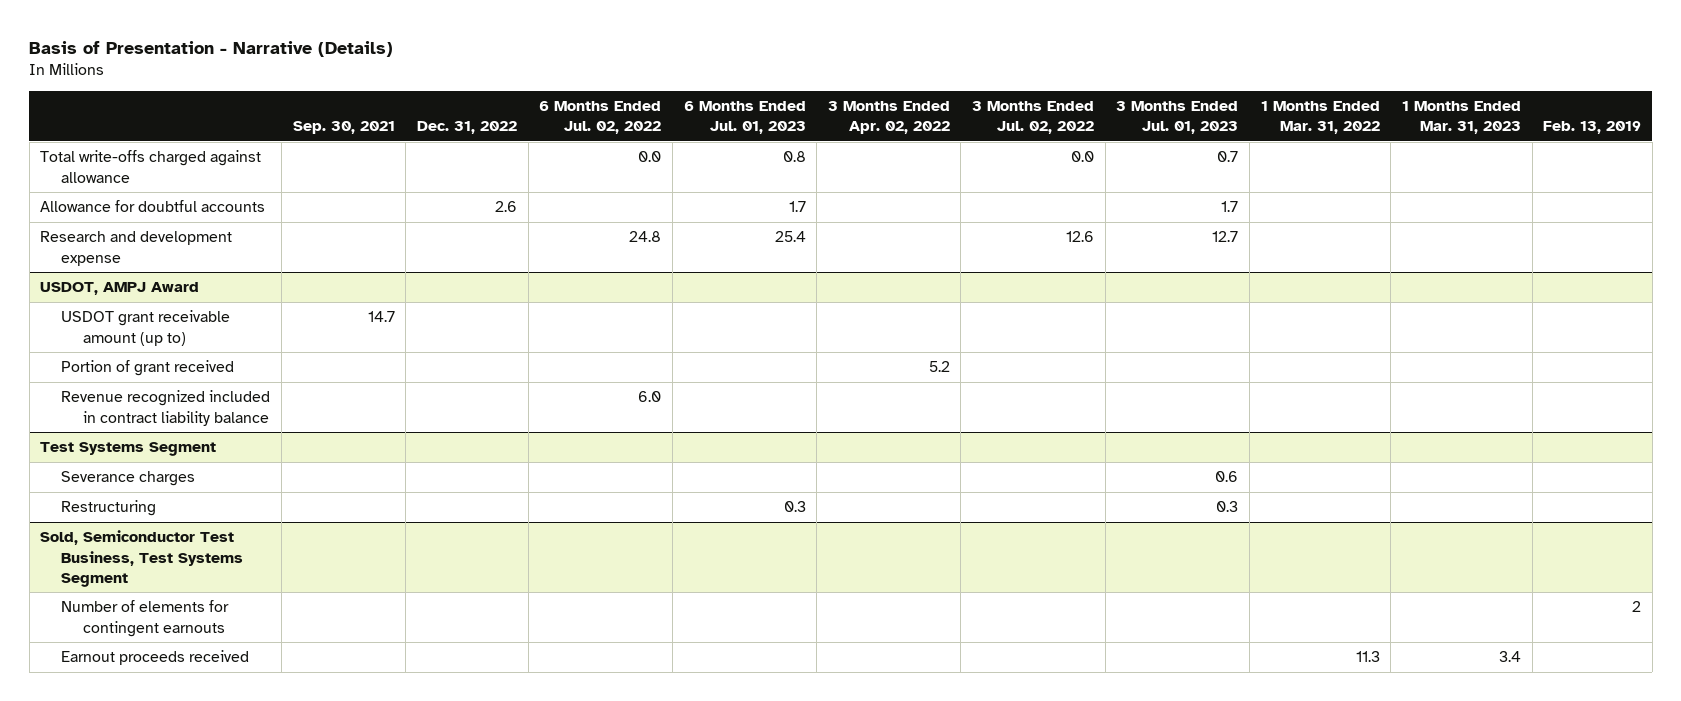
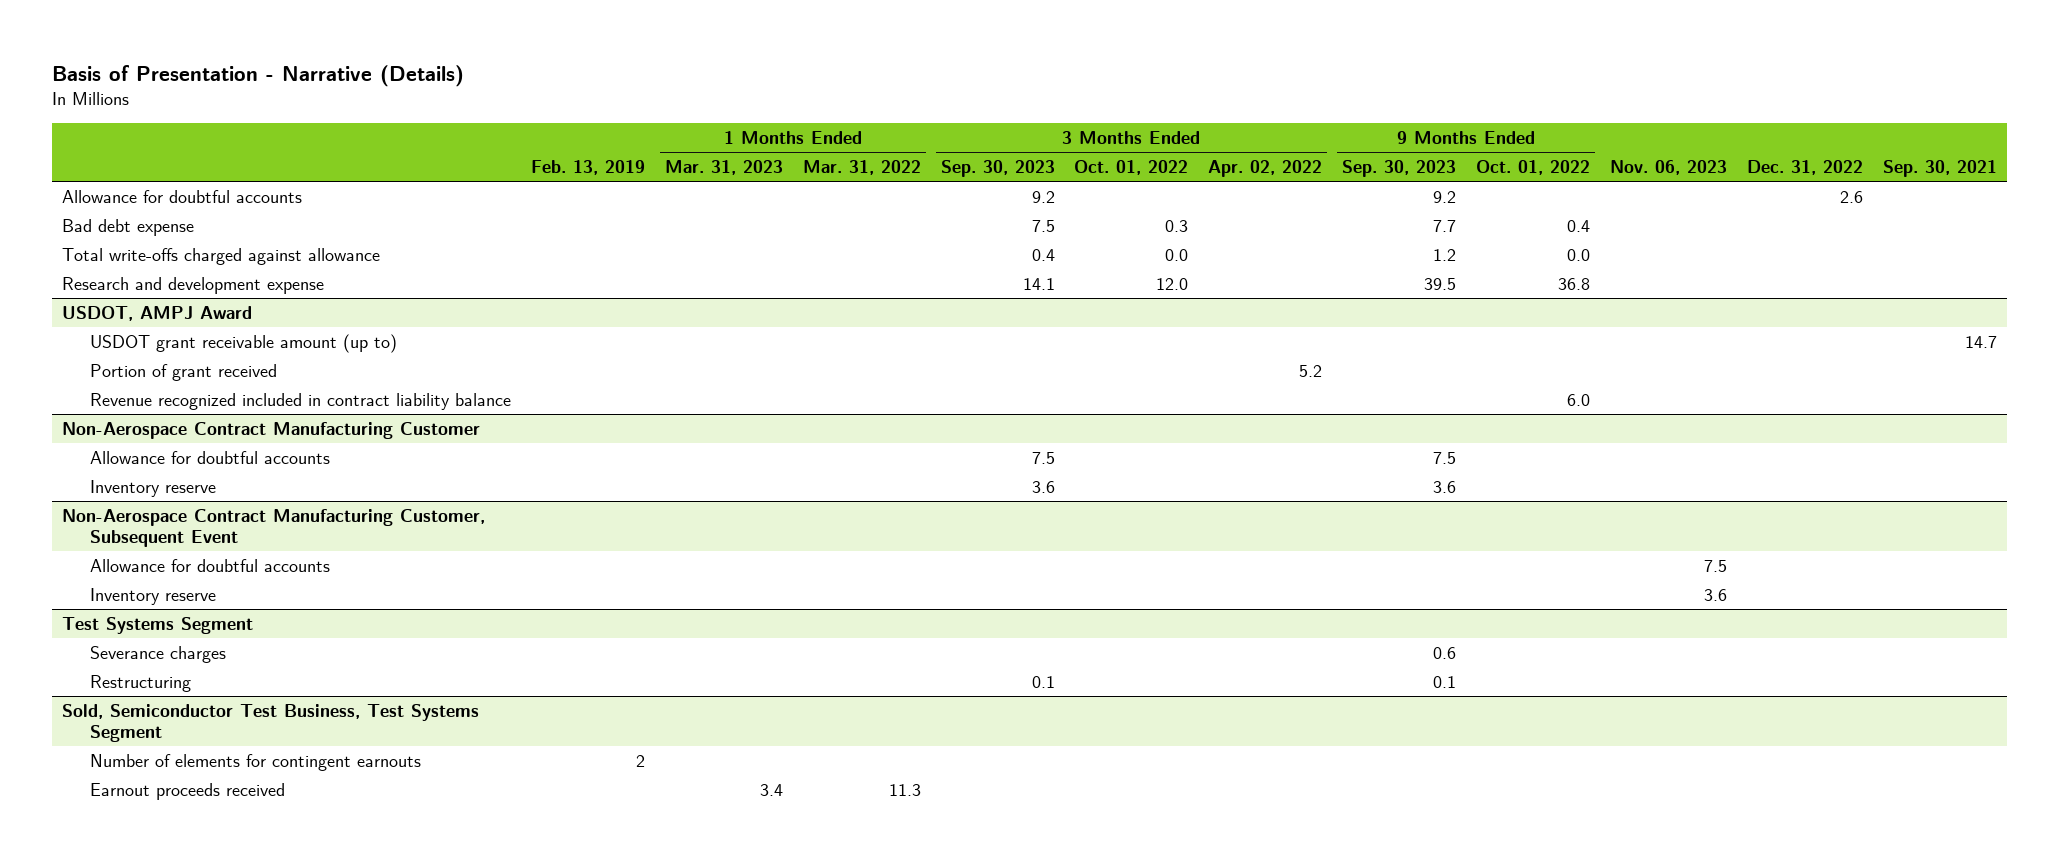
- | Sep. 30, 2021 | Dec. 31, 2022 | 6 Months Ended Jul. 02, 2022 | 6 Months Ended Jul. 01, 2023 | 3 Months Ended Apr. 02, 2022 | 3 Months Ended Jul. 02, 2022 | 3 Months Ended Jul. 01, 2023 | 1 Months Ended Mar. 31, 2022 | 1 Months Ended Mar. 31, 2023 | Feb. 13, 2019
+ | Feb. 13, 2019 | 1 Months Ended Mar. 31, 2023 | 1 Months Ended Mar. 31, 2022 | 3 Months Ended Sep. 30, 2023 | 3 Months Ended Oct. 01, 2022 | 3 Months Ended Apr. 02, 2022 | 9 Months Ended Sep. 30, 2023 | 9 Months Ended Oct. 01, 2022 | Nov. 06, 2023 | Dec. 31, 2022 | Sep. 30, 2021
+ Bad debt expense | | | | 7.5 | 0.3 | | 7.7 | 0.4 | | |
moved down: Total write-offs charged against allowance | | | | 0.4 | 0.0 | | 1.2 | 0.0 | | |
+ Non-Aerospace Contract Manufacturing Customer
+ Allowance for doubtful accounts | | | | 7.5 | | | 7.5 | | | |
+ Inventory reserve | | | | 3.6 | | | 3.6 | | | |
+ Non-Aerospace Contract Manufacturing Customer, Subsequent Event
+ Allowance for doubtful accounts | | | | | | | | | 7.5 | |
+ Inventory reserve | | | | | | | | | 3.6 | |

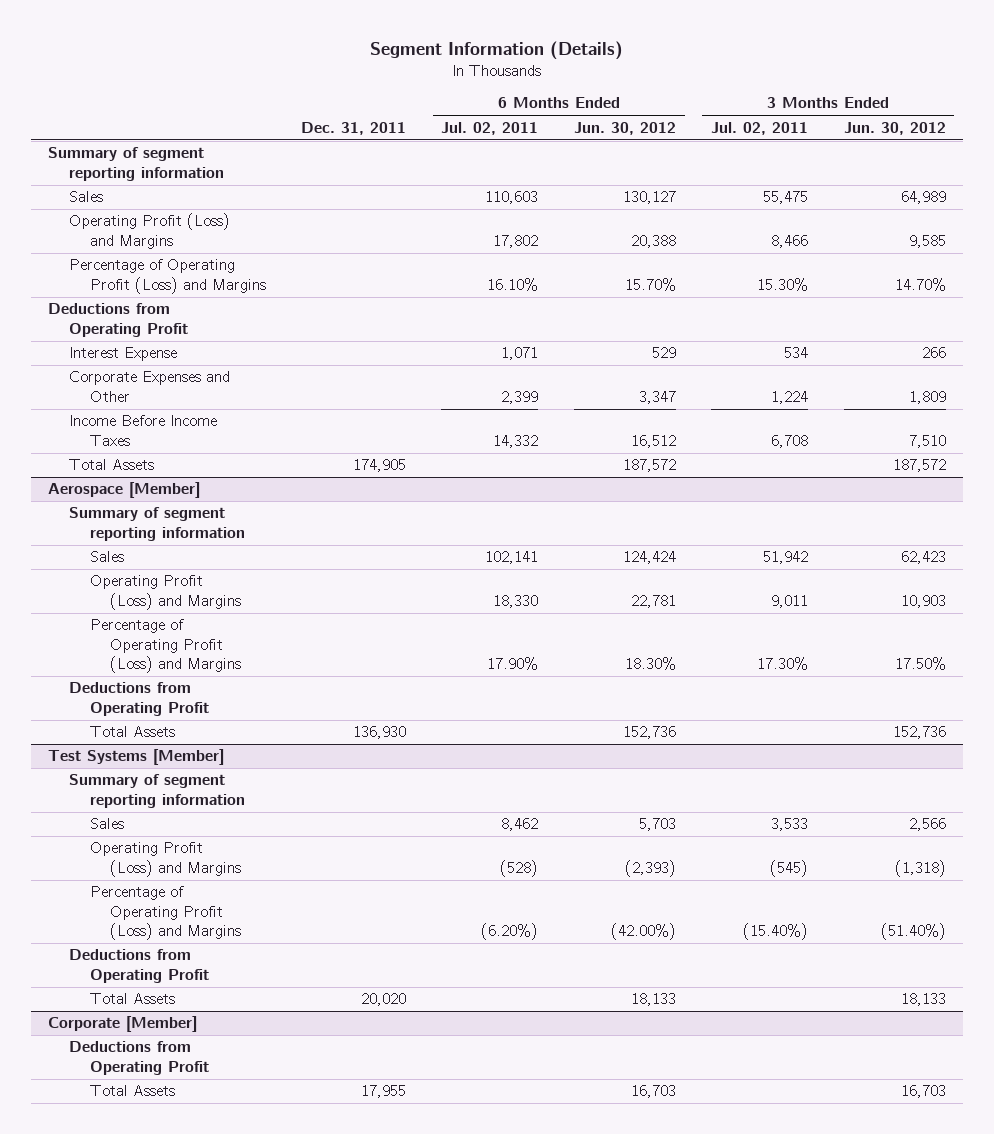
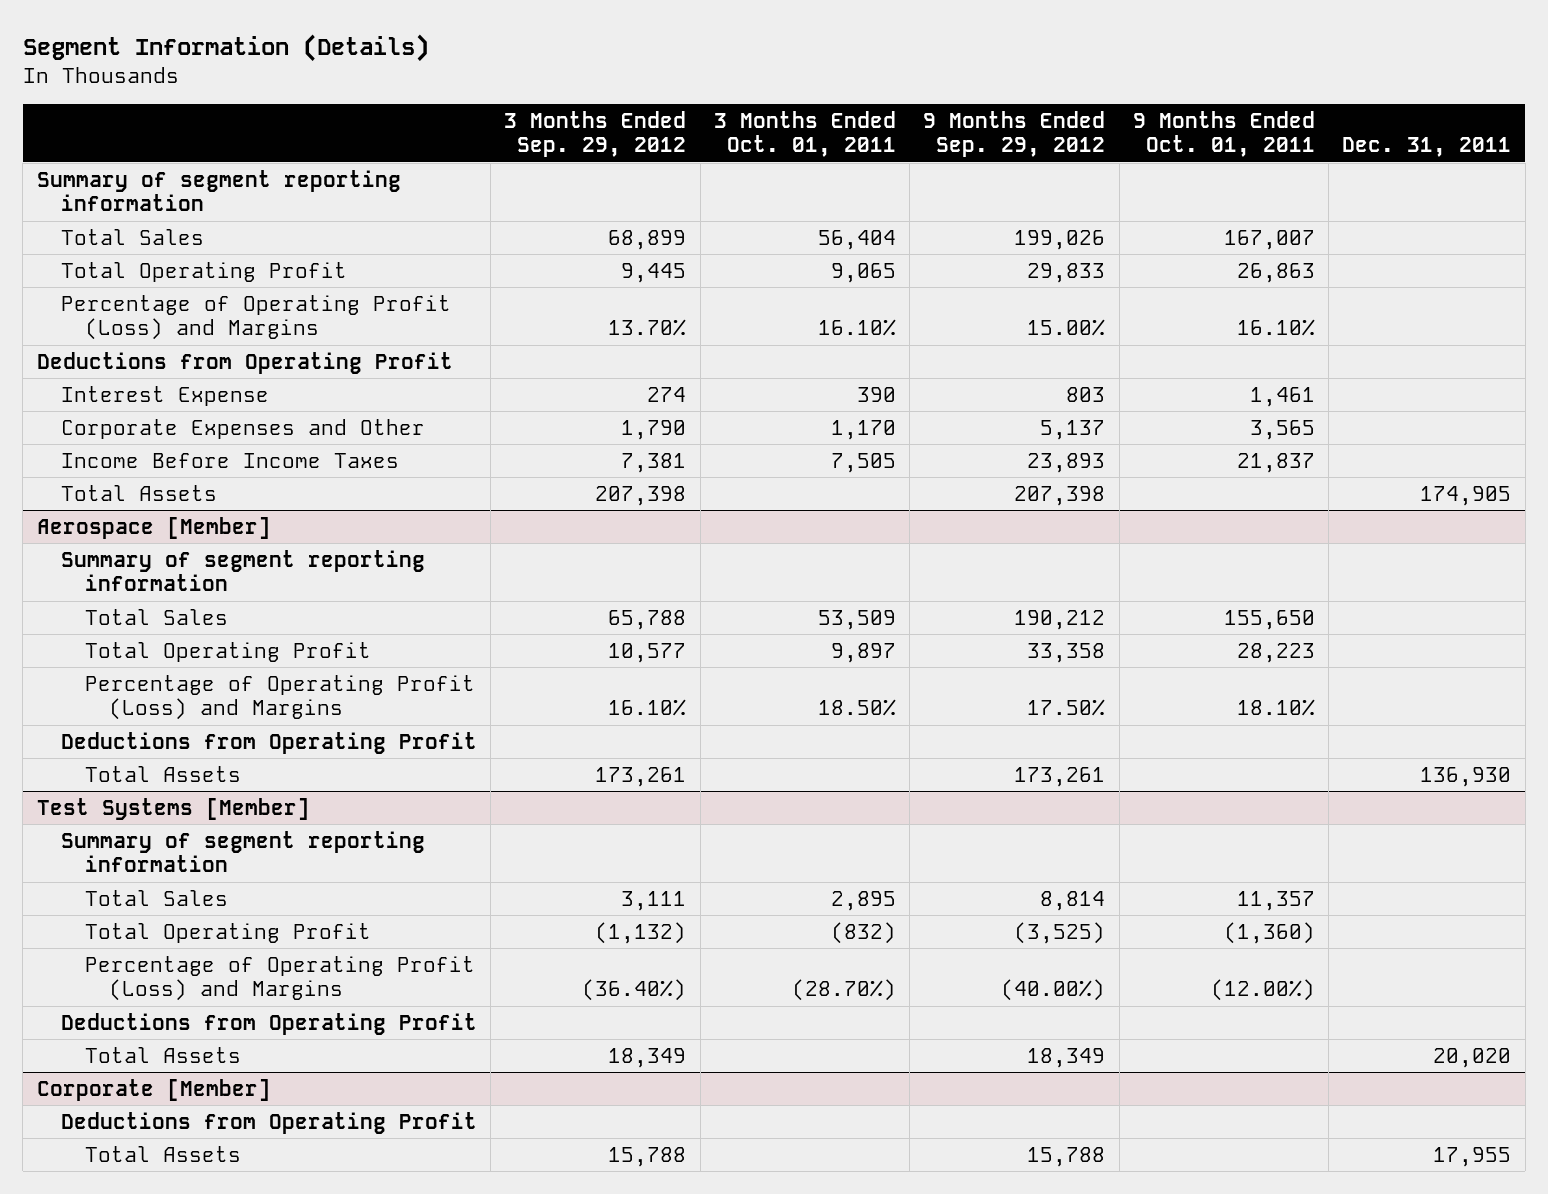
- | Dec. 31, 2011 | 6 Months Ended Jul. 02, 2011 | 6 Months Ended Jun. 30, 2012 | 3 Months Ended Jul. 02, 2011 | 3 Months Ended Jun. 30, 2012
+ | 3 Months Ended Sep. 29, 2012 | 3 Months Ended Oct. 01, 2011 | 9 Months Ended Sep. 29, 2012 | 9 Months Ended Oct. 01, 2011 | Dec. 31, 2011
- Sales | | 110,603 | 130,127 | 55,475 | 64,989
- Operating Profit (Loss) and Margins | | 17,802 | 20,388 | 8,466 | 9,585
+ Total Sales | 68,899 | 56,404 | 199,026 | 167,007 |
+ Total Operating Profit | 9,445 | 9,065 | 29,833 | 26,863 |
@ Aerospace [Member]
- Sales | | 102,141 | 124,424 | 51,942 | 62,423
- Operating Profit (Loss) and Margins | | 18,330 | 22,781 | 9,011 | 10,903
+ Total Sales | 65,788 | 53,509 | 190,212 | 155,650 |
+ Total Operating Profit | 10,577 | 9,897 | 33,358 | 28,223 |
@ Test Systems [Member]
- Sales | | 8,462 | 5,703 | 3,533 | 2,566
- Operating Profit (Loss) and Margins | | (528) | (2,393) | (545) | (1,318)
+ Total Sales | 3,111 | 2,895 | 8,814 | 11,357 |
+ Total Operating Profit | (1,132) | (832) | (3,525) | (1,360) |

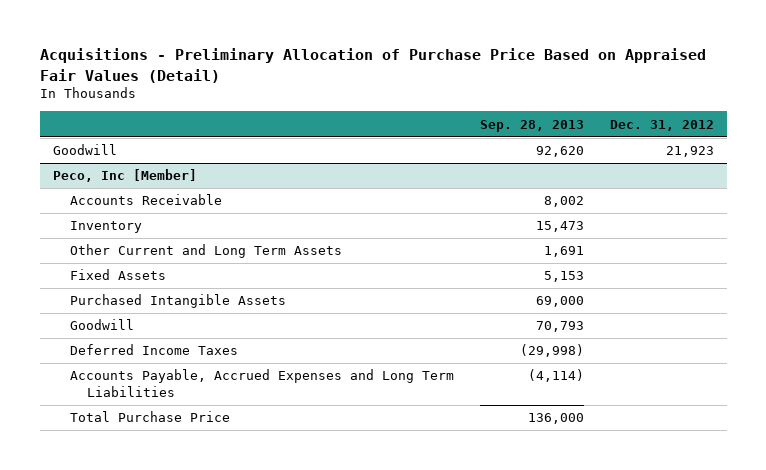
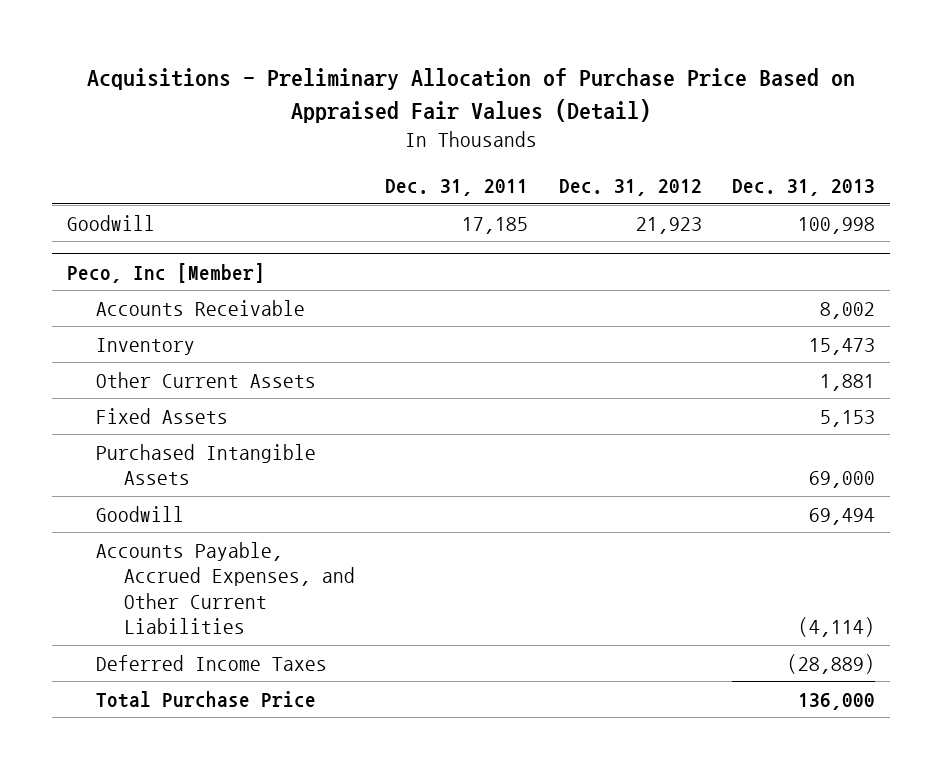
- | Sep. 28, 2013 | Dec. 31, 2012
+ | Dec. 31, 2011 | Dec. 31, 2012 | Dec. 31, 2013
@ Peco, Inc [Member]
- Other Current and Long Term Assets | 1,691 |
+ Other Current Assets | | | 1,881
+ Accounts Payable, Accrued Expenses, and Other Current Liabilities | | | (4,114)
- Accounts Payable, Accrued Expenses and Long Term Liabilities | (4,114) |

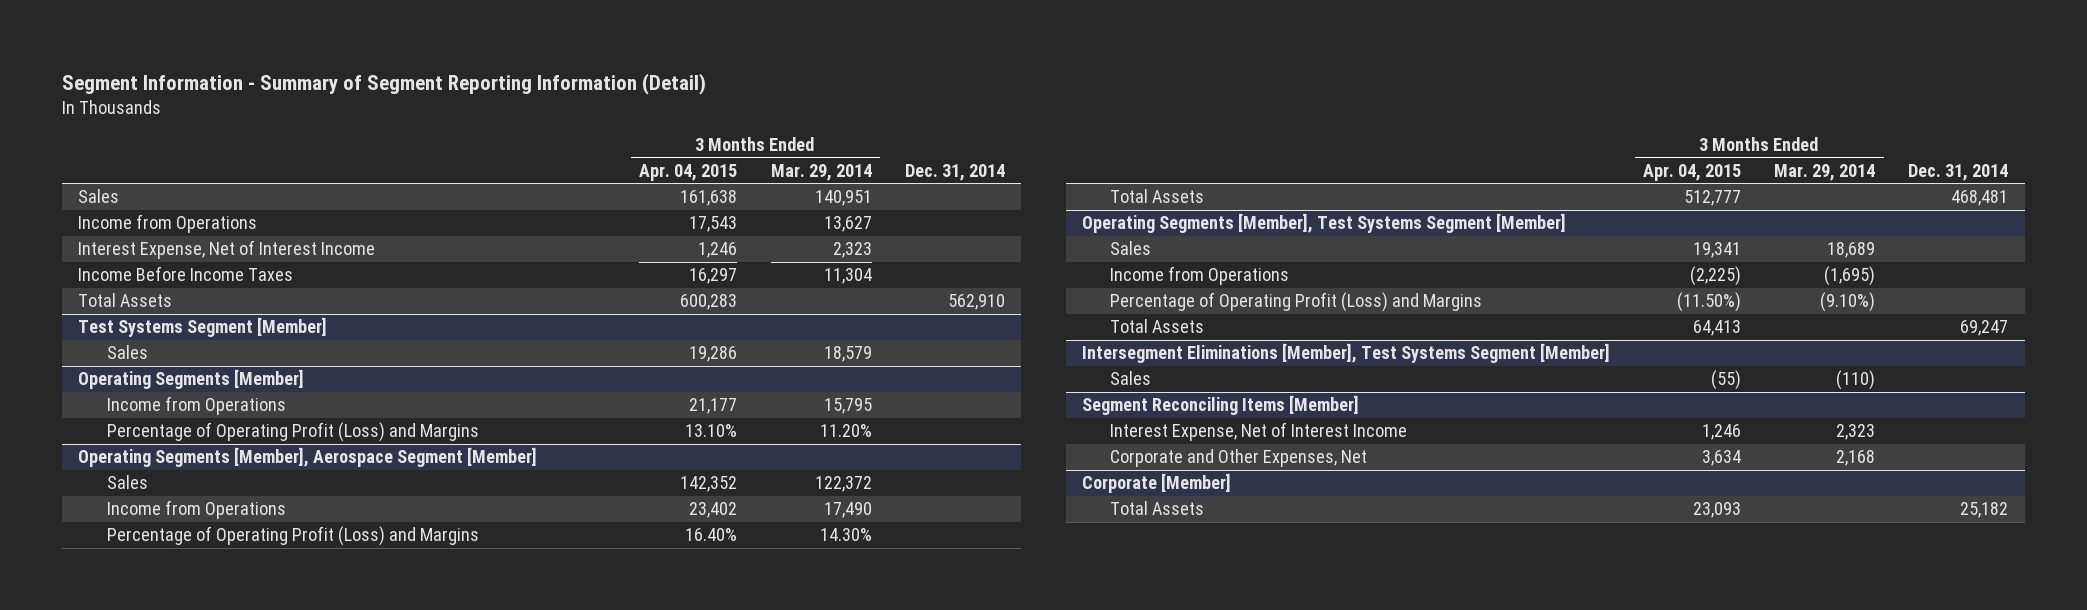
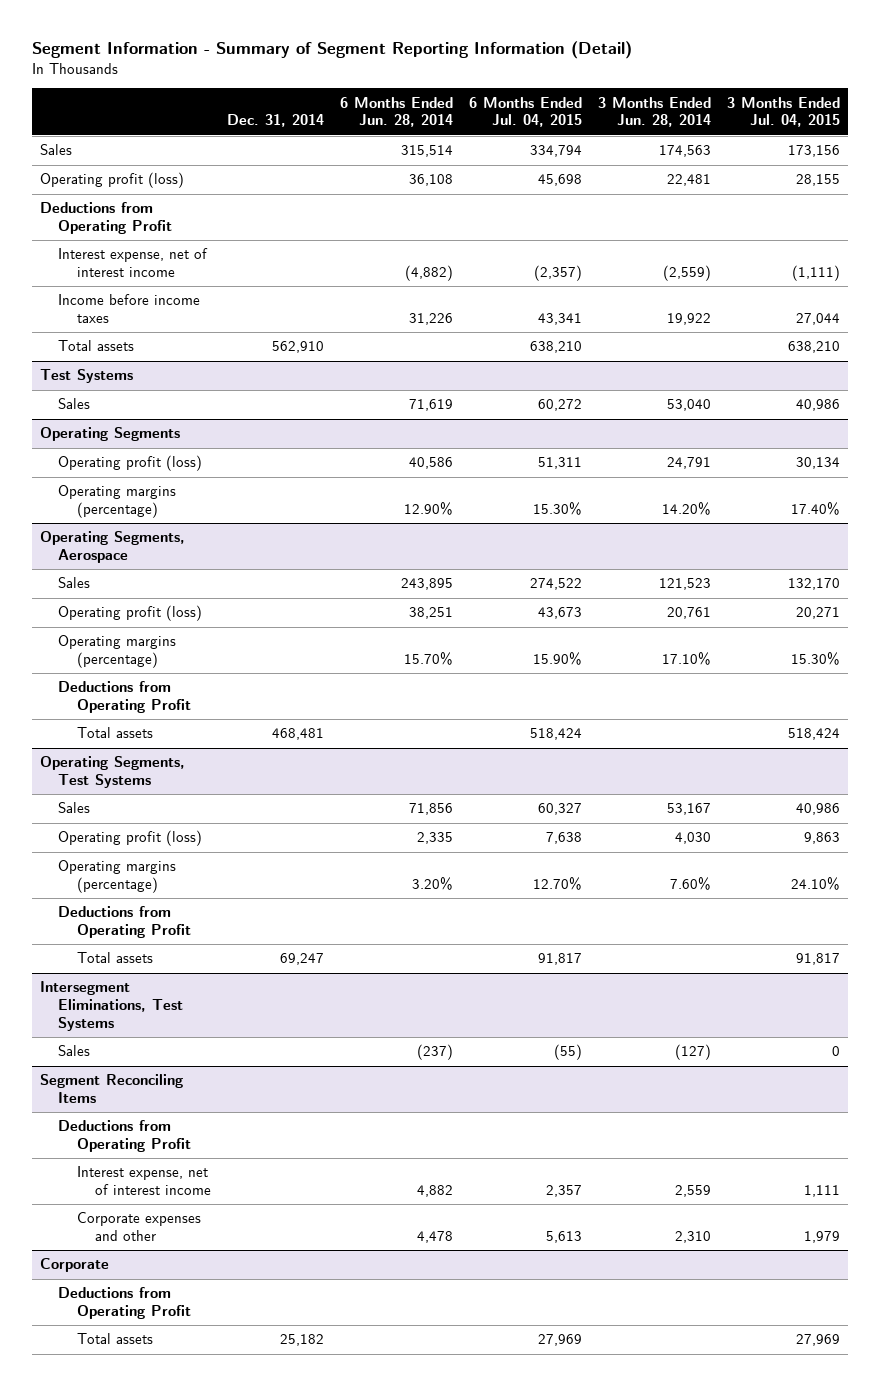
- | 3 Months Ended Apr. 04, 2015 | 3 Months Ended Mar. 29, 2014 | Dec. 31, 2014
+ | Dec. 31, 2014 | 6 Months Ended Jun. 28, 2014 | 6 Months Ended Jul. 04, 2015 | 3 Months Ended Jun. 28, 2014 | 3 Months Ended Jul. 04, 2015
- Income from Operations | 17,543 | 13,627 |
- Interest Expense, Net of Interest Income | 1,246 | 2,323 |
- Income Before Income Taxes | 16,297 | 11,304 |
- Total Assets | 600,283 | | 562,910
- Test Systems Segment [Member]
+ Operating profit (loss) | | 36,108 | 45,698 | 22,481 | 28,155
+ Deductions from Operating Profit
+ Interest expense, net of interest income | | (4,882) | (2,357) | (2,559) | (1,111)
+ Income before income taxes | | 31,226 | 43,341 | 19,922 | 27,044
+ Total assets | 562,910 | | 638,210 | | 638,210
+ Test Systems
- Operating Segments [Member]
- Income from Operations | 21,177 | 15,795 |
- Percentage of Operating Profit (Loss) and Margins | 13.10% | 11.20% |
- Operating Segments [Member], Aerospace Segment [Member]
+ Operating Segments
+ Operating profit (loss) | | 40,586 | 51,311 | 24,791 | 30,134
+ Operating margins (percentage) | | 12.90% | 15.30% | 14.20% | 17.40%
+ Operating Segments, Aerospace
- Income from Operations | 23,402 | 17,490 |
- Percentage of Operating Profit (Loss) and Margins | 16.40% | 14.30% |
- Total Assets | 512,777 | | 468,481
- Operating Segments [Member], Test Systems Segment [Member]
+ Operating profit (loss) | | 38,251 | 43,673 | 20,761 | 20,271
+ Operating margins (percentage) | | 15.70% | 15.90% | 17.10% | 15.30%
+ Deductions from Operating Profit
+ Total assets | 468,481 | | 518,424 | | 518,424
+ Operating Segments, Test Systems
- Income from Operations | (2,225) | (1,695) |
- Percentage of Operating Profit (Loss) and Margins | (11.50%) | (9.10%) |
- Total Assets | 64,413 | | 69,247
- Intersegment Eliminations [Member], Test Systems Segment [Member]
+ Operating profit (loss) | | 2,335 | 7,638 | 4,030 | 9,863
+ Operating margins (percentage) | | 3.20% | 12.70% | 7.60% | 24.10%
+ Deductions from Operating Profit
+ Total assets | 69,247 | | 91,817 | | 91,817
+ Intersegment Eliminations, Test Systems
- Segment Reconciling Items [Member]
- Interest Expense, Net of Interest Income | 1,246 | 2,323 |
- Corporate and Other Expenses, Net | 3,634 | 2,168 |
- Corporate [Member]
- Total Assets | 23,093 | | 25,182
+ Segment Reconciling Items
+ Deductions from Operating Profit
+ Interest expense, net of interest income | | 4,882 | 2,357 | 2,559 | 1,111
+ Corporate expenses and other | | 4,478 | 5,613 | 2,310 | 1,979
+ Corporate
+ Deductions from Operating Profit
+ Total assets | 25,182 | | 27,969 | | 27,969

